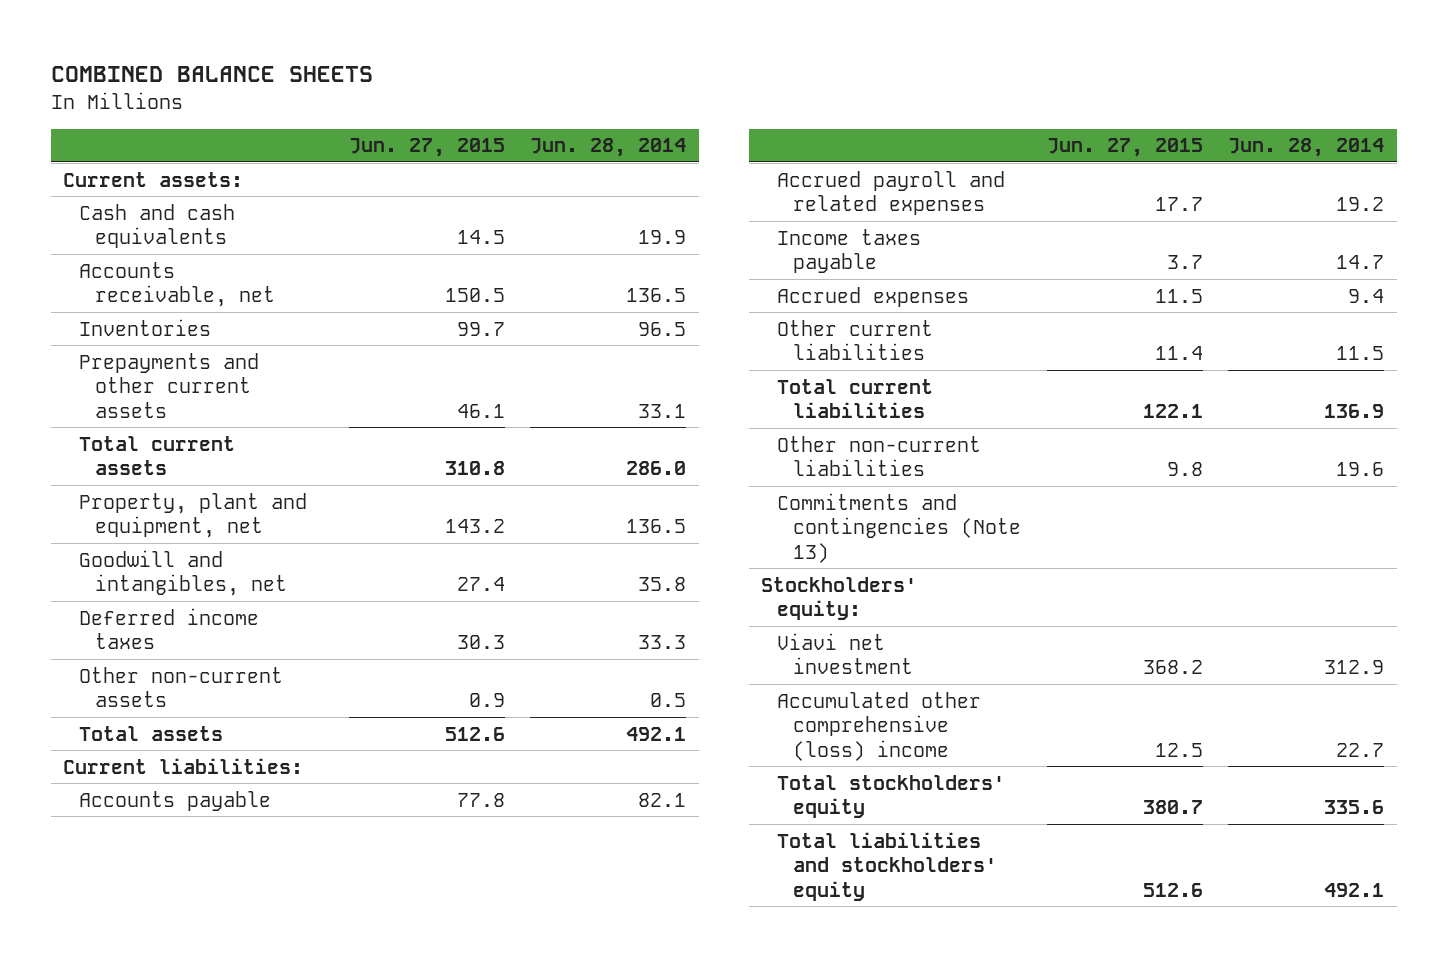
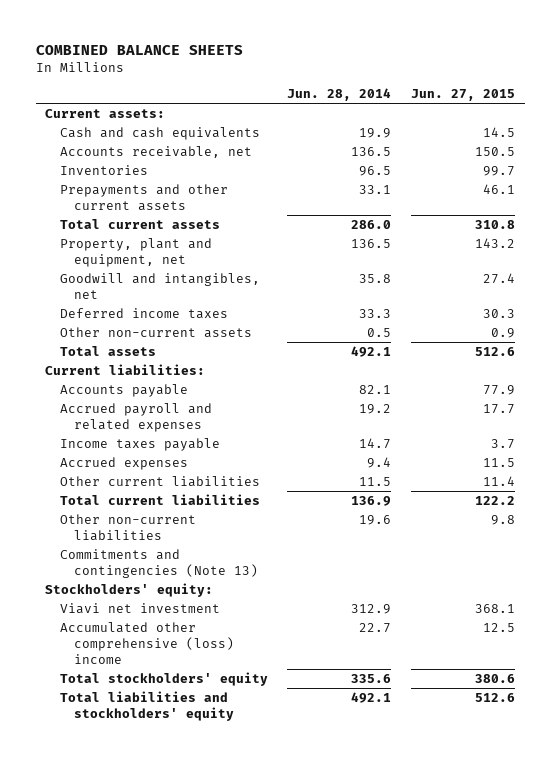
- | Jun. 27, 2015 | Jun. 28, 2014
+ | Jun. 28, 2014 | Jun. 27, 2015
- Accounts payable | 77.8 | 82.1
+ Accounts payable | 82.1 | 77.9
- Total current liabilities | 122.1 | 136.9
+ Total current liabilities | 136.9 | 122.2
- Viavi net investment | 368.2 | 312.9
+ Viavi net investment | 312.9 | 368.1
- Total stockholders' equity | 380.7 | 335.6
+ Total stockholders' equity | 335.6 | 380.6

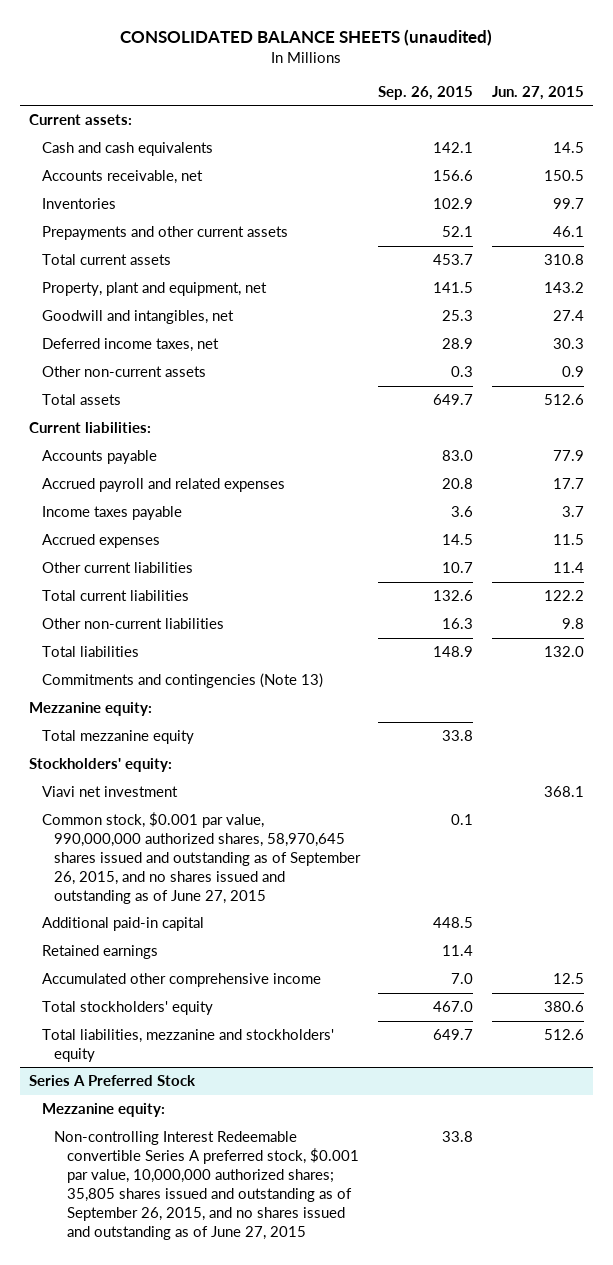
- COMBINED BALANCE SHEETS
+ CONSOLIDATED BALANCE SHEETS (unaudited)
- | Jun. 28, 2014 | Jun. 27, 2015
+ | Sep. 26, 2015 | Jun. 27, 2015
- Deferred income taxes | 33.3 | 30.3
+ Deferred income taxes, net | 28.9 | 30.3
+ Total liabilities | 148.9 | 132.0
+ Mezzanine equity:
+ Total mezzanine equity | 33.8 |
- Accumulated other comprehensive (loss) income | 22.7 | 12.5
+ Common stock, $0.001 par value, 990,000,000 authorized shares, 58,970,645 shares issued and outstanding as of September 26, 2015, and no shares issued and outstanding as of June 27, 2015 | 0.1 |
+ Additional paid-in capital | 448.5 |
+ Retained earnings | 11.4 |
+ Accumulated other comprehensive income | 7.0 | 12.5
- Total liabilities and stockholders' equity | 492.1 | 512.6
+ Total liabilities, mezzanine and stockholders' equity | 649.7 | 512.6
+ Series A Preferred Stock
+ Mezzanine equity:
+ Non-controlling Interest Redeemable convertible Series A preferred stock, $0.001 par value, 10,000,000 authorized shares; 35,805 shares issued and outstanding as of September 26, 2015, and no shares issued and outstanding as of June 27, 2015 | 33.8 |

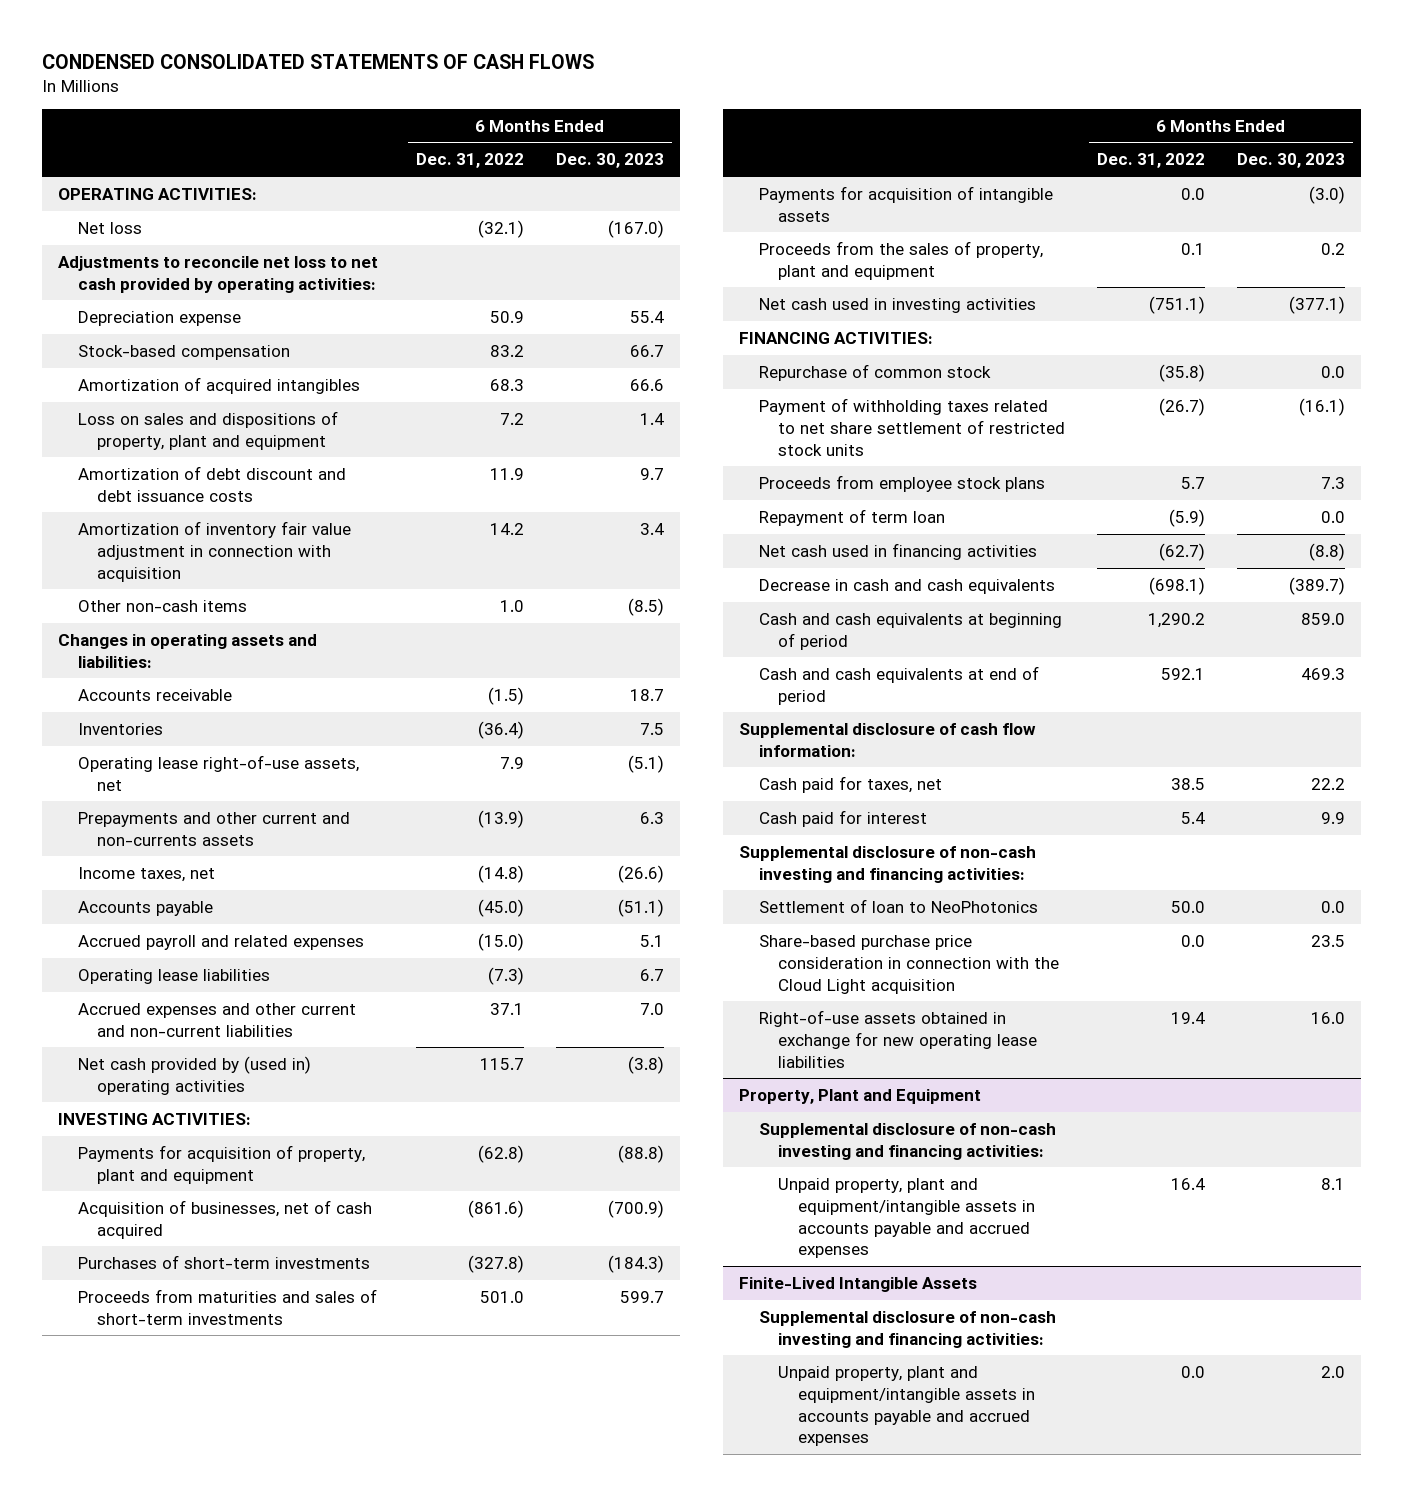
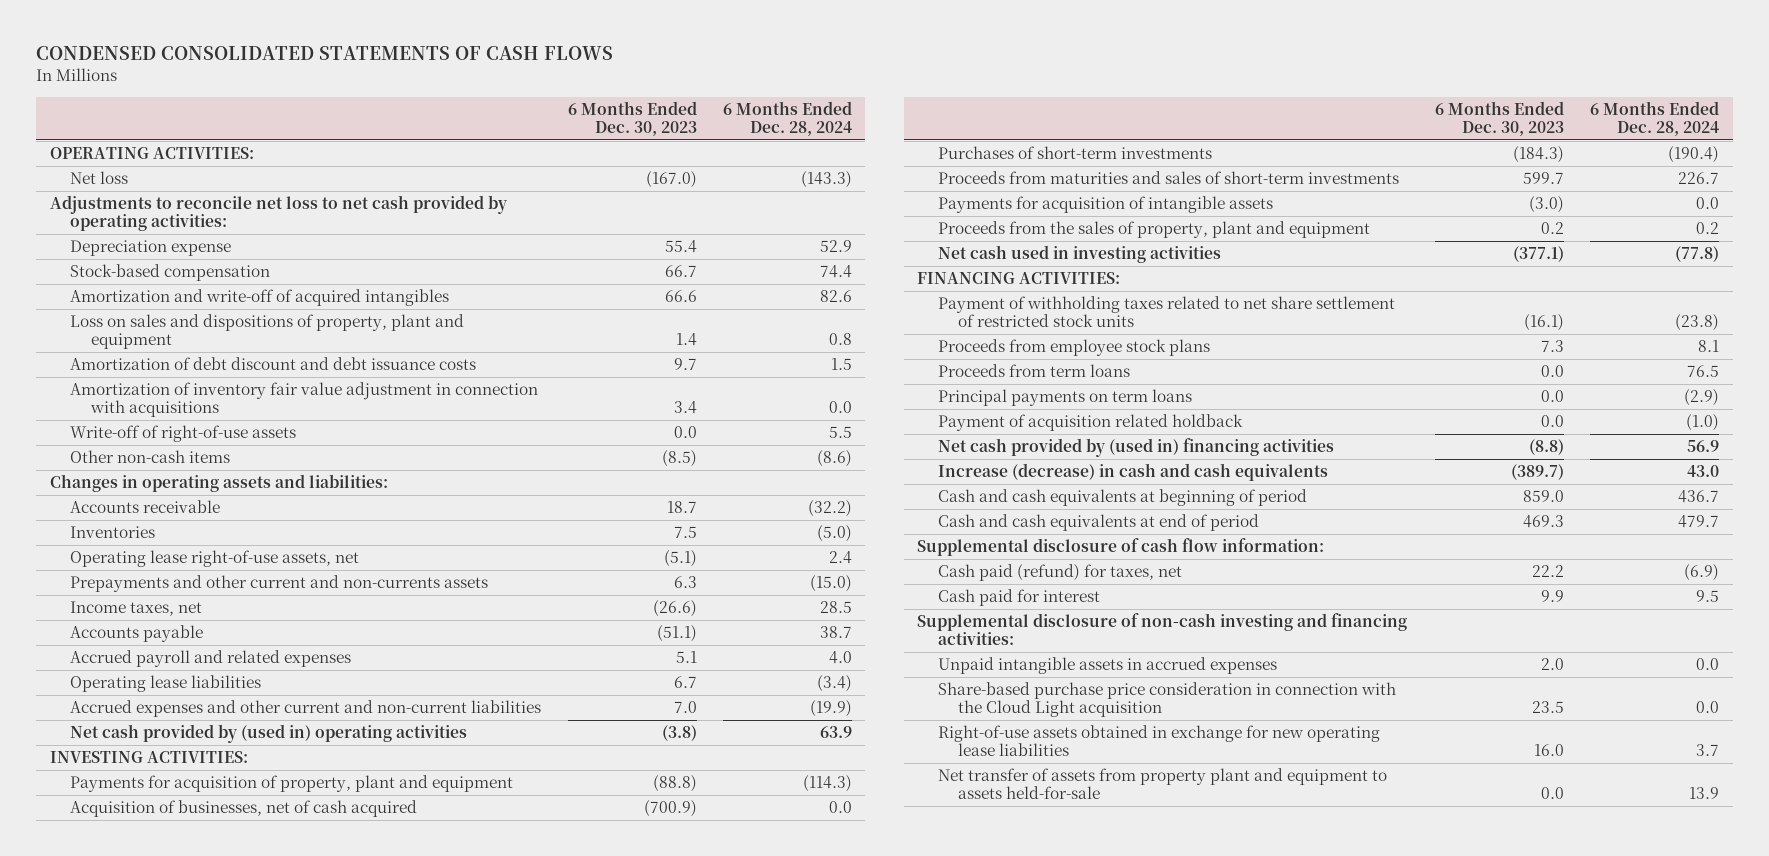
- | 6 Months Ended Dec. 31, 2022 | 6 Months Ended Dec. 30, 2023
+ | 6 Months Ended Dec. 30, 2023 | 6 Months Ended Dec. 28, 2024
- Amortization of acquired intangibles | 68.3 | 66.6
+ Amortization and write-off of acquired intangibles | 66.6 | 82.6
- Amortization of inventory fair value adjustment in connection with acquisition | 14.2 | 3.4
+ Amortization of inventory fair value adjustment in connection with acquisitions | 3.4 | 0.0
+ Write-off of right-of-use assets | 0.0 | 5.5
- Repurchase of common stock | (35.8) | 0.0
- Repayment of term loan | (5.9) | 0.0
- Net cash used in financing activities | (62.7) | (8.8)
- Decrease in cash and cash equivalents | (698.1) | (389.7)
+ Proceeds from term loans | 0.0 | 76.5
+ Principal payments on term loans | 0.0 | (2.9)
+ Payment of acquisition related holdback | 0.0 | (1.0)
+ Net cash provided by (used in) financing activities | (8.8) | 56.9
+ Increase (decrease) in cash and cash equivalents | (389.7) | 43.0
- Cash paid for taxes, net | 38.5 | 22.2
+ Cash paid (refund) for taxes, net | 22.2 | (6.9)
- Settlement of loan to NeoPhotonics | 50.0 | 0.0
+ Unpaid intangible assets in accrued expenses | 2.0 | 0.0
- Property, Plant and Equipment
- Supplemental disclosure of non-cash investing and financing activities:
- Unpaid property, plant and equipment/intangible assets in accounts payable and accrued expenses | 16.4 | 8.1
- Finite-Lived Intangible Assets
- Supplemental disclosure of non-cash investing and financing activities:
- Unpaid property, plant and equipment/intangible assets in accounts payable and accrued expenses | 0.0 | 2.0
+ Net transfer of assets from property plant and equipment to assets held-for-sale | 0.0 | 13.9

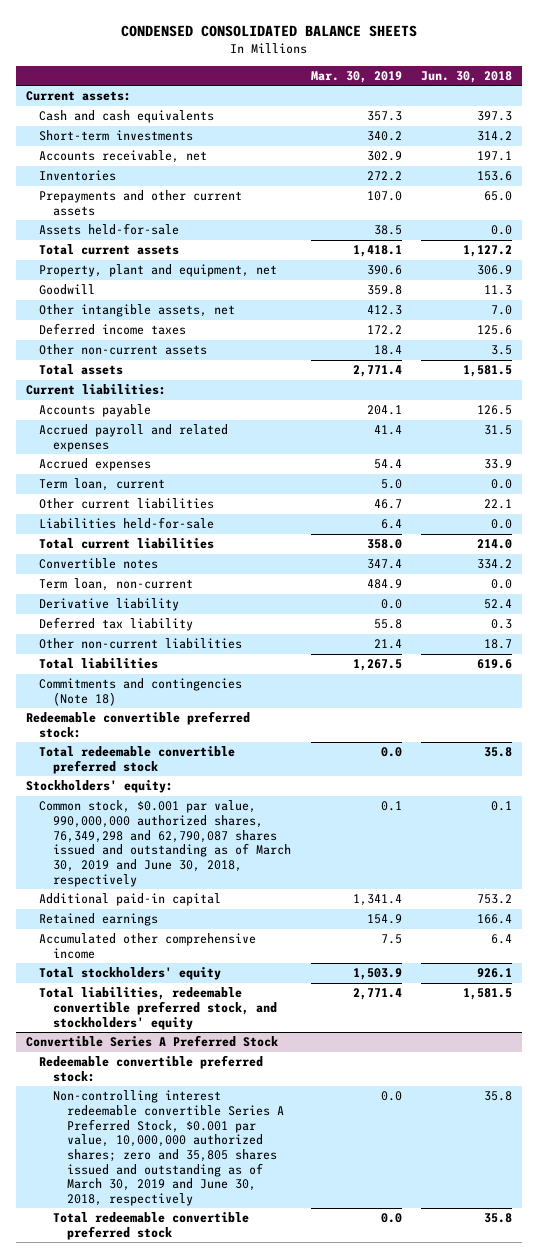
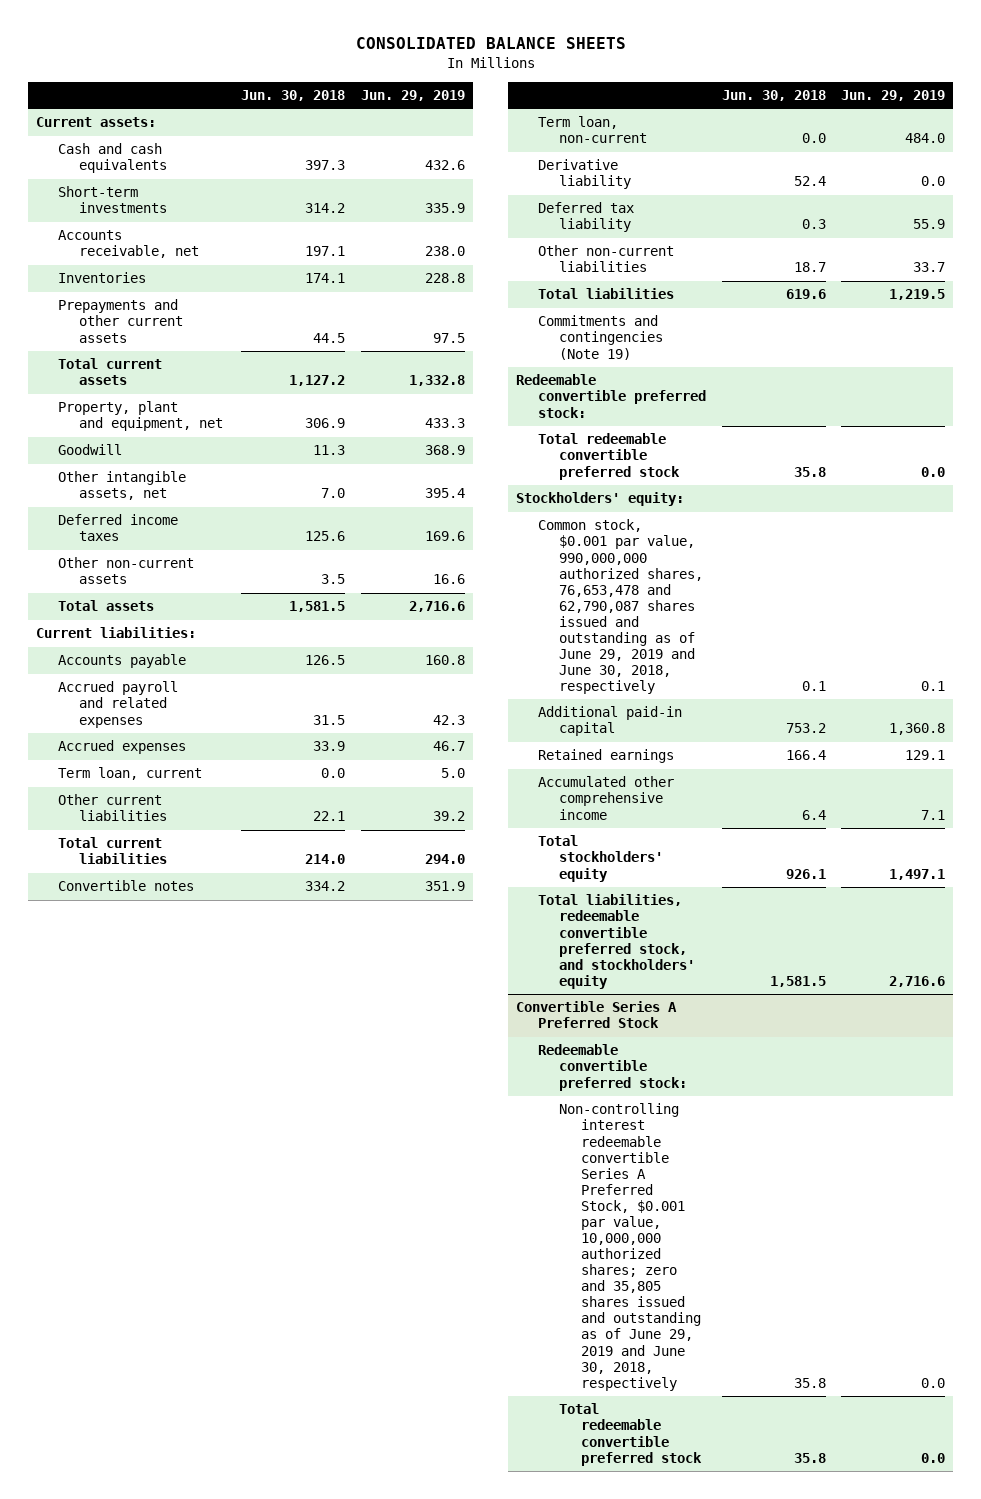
- CONDENSED CONSOLIDATED BALANCE SHEETS
+ CONSOLIDATED BALANCE SHEETS
- | Mar. 30, 2019 | Jun. 30, 2018
+ | Jun. 30, 2018 | Jun. 29, 2019
- Inventories | 272.2 | 153.6
- Prepayments and other current assets | 107.0 | 65.0
- Assets held-for-sale | 38.5 | 0.0
+ Inventories | 174.1 | 228.8
+ Prepayments and other current assets | 44.5 | 97.5
- Liabilities held-for-sale | 6.4 | 0.0
- Commitments and contingencies (Note 18)
+ Commitments and contingencies (Note 19)
- Common stock, $0.001 par value, 990,000,000 authorized shares, 76,349,298 and 62,790,087 shares issued and outstanding as of March 30, 2019 and June 30, 2018, respectively | 0.1 | 0.1
+ Common stock, $0.001 par value, 990,000,000 authorized shares, 76,653,478 and 62,790,087 shares issued and outstanding as of June 29, 2019 and June 30, 2018, respectively | 0.1 | 0.1
@ Convertible Series A Preferred Stock
- Non-controlling interest redeemable convertible Series A Preferred Stock, $0.001 par value, 10,000,000 authorized shares; zero and 35,805 shares issued and outstanding as of March 30, 2019 and June 30, 2018, respectively | 0.0 | 35.8
+ Non-controlling interest redeemable convertible Series A Preferred Stock, $0.001 par value, 10,000,000 authorized shares; zero and 35,805 shares issued and outstanding as of June 29, 2019 and June 30, 2018, respectively | 35.8 | 0.0

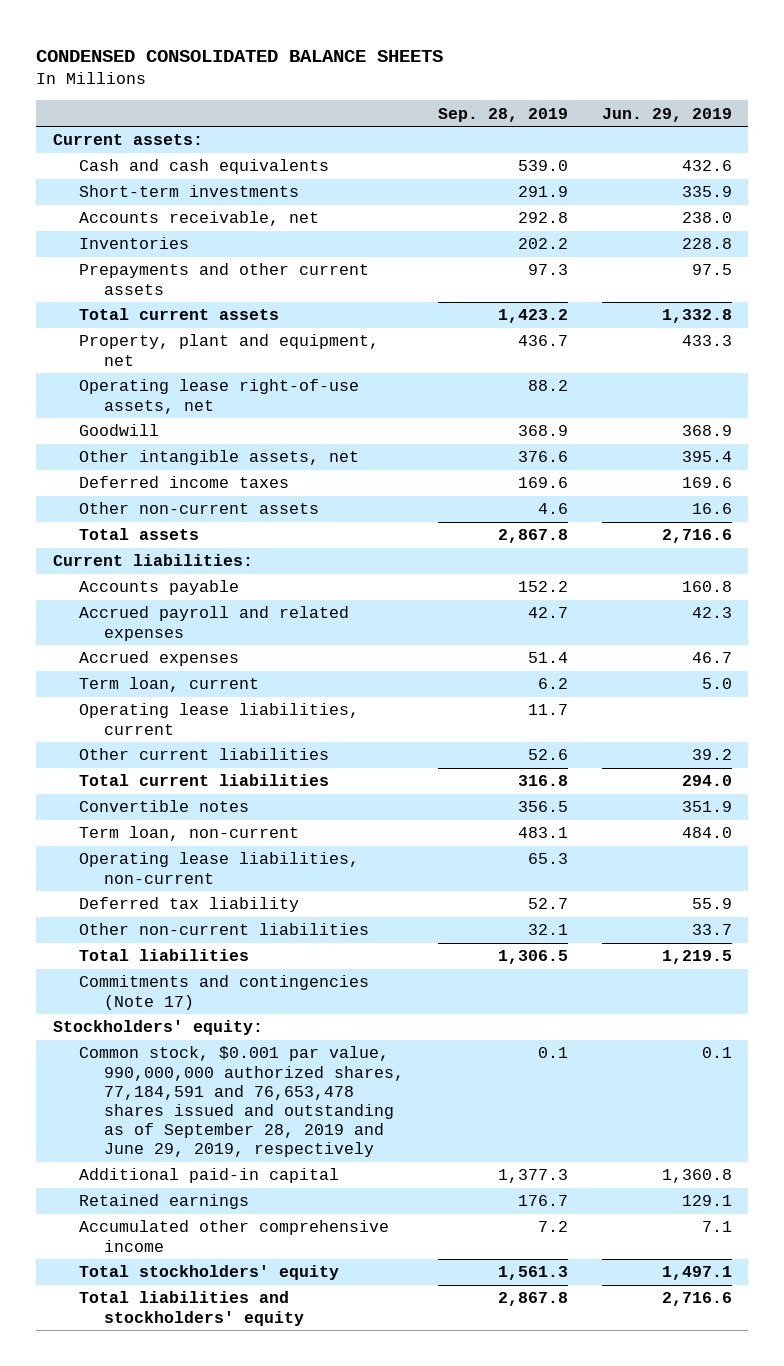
- CONSOLIDATED BALANCE SHEETS
+ CONDENSED CONSOLIDATED BALANCE SHEETS
- | Jun. 30, 2018 | Jun. 29, 2019
+ | Sep. 28, 2019 | Jun. 29, 2019
+ Operating lease right-of-use assets, net | 88.2 |
+ Operating lease liabilities, current | 11.7 |
- Derivative liability | 52.4 | 0.0
+ Operating lease liabilities, non-current | 65.3 |
- Commitments and contingencies (Note 19)
- Redeemable convertible preferred stock:
- Total redeemable convertible preferred stock | 35.8 | 0.0
+ Commitments and contingencies (Note 17)
- Common stock, $0.001 par value, 990,000,000 authorized shares, 76,653,478 and 62,790,087 shares issued and outstanding as of June 29, 2019 and June 30, 2018, respectively | 0.1 | 0.1
+ Common stock, $0.001 par value, 990,000,000 authorized shares, 77,184,591 and 76,653,478 shares issued and outstanding as of September 28, 2019 and June 29, 2019, respectively | 0.1 | 0.1
- Total liabilities, redeemable convertible preferred stock, and stockholders' equity | 1,581.5 | 2,716.6
- Convertible Series A Preferred Stock
- Redeemable convertible preferred stock:
- Non-controlling interest redeemable convertible Series A Preferred Stock, $0.001 par value, 10,000,000 authorized shares; zero and 35,805 shares issued and outstanding as of June 29, 2019 and June 30, 2018, respectively | 35.8 | 0.0
- Total redeemable convertible preferred stock | 35.8 | 0.0
+ Total liabilities and stockholders' equity | 2,867.8 | 2,716.6

